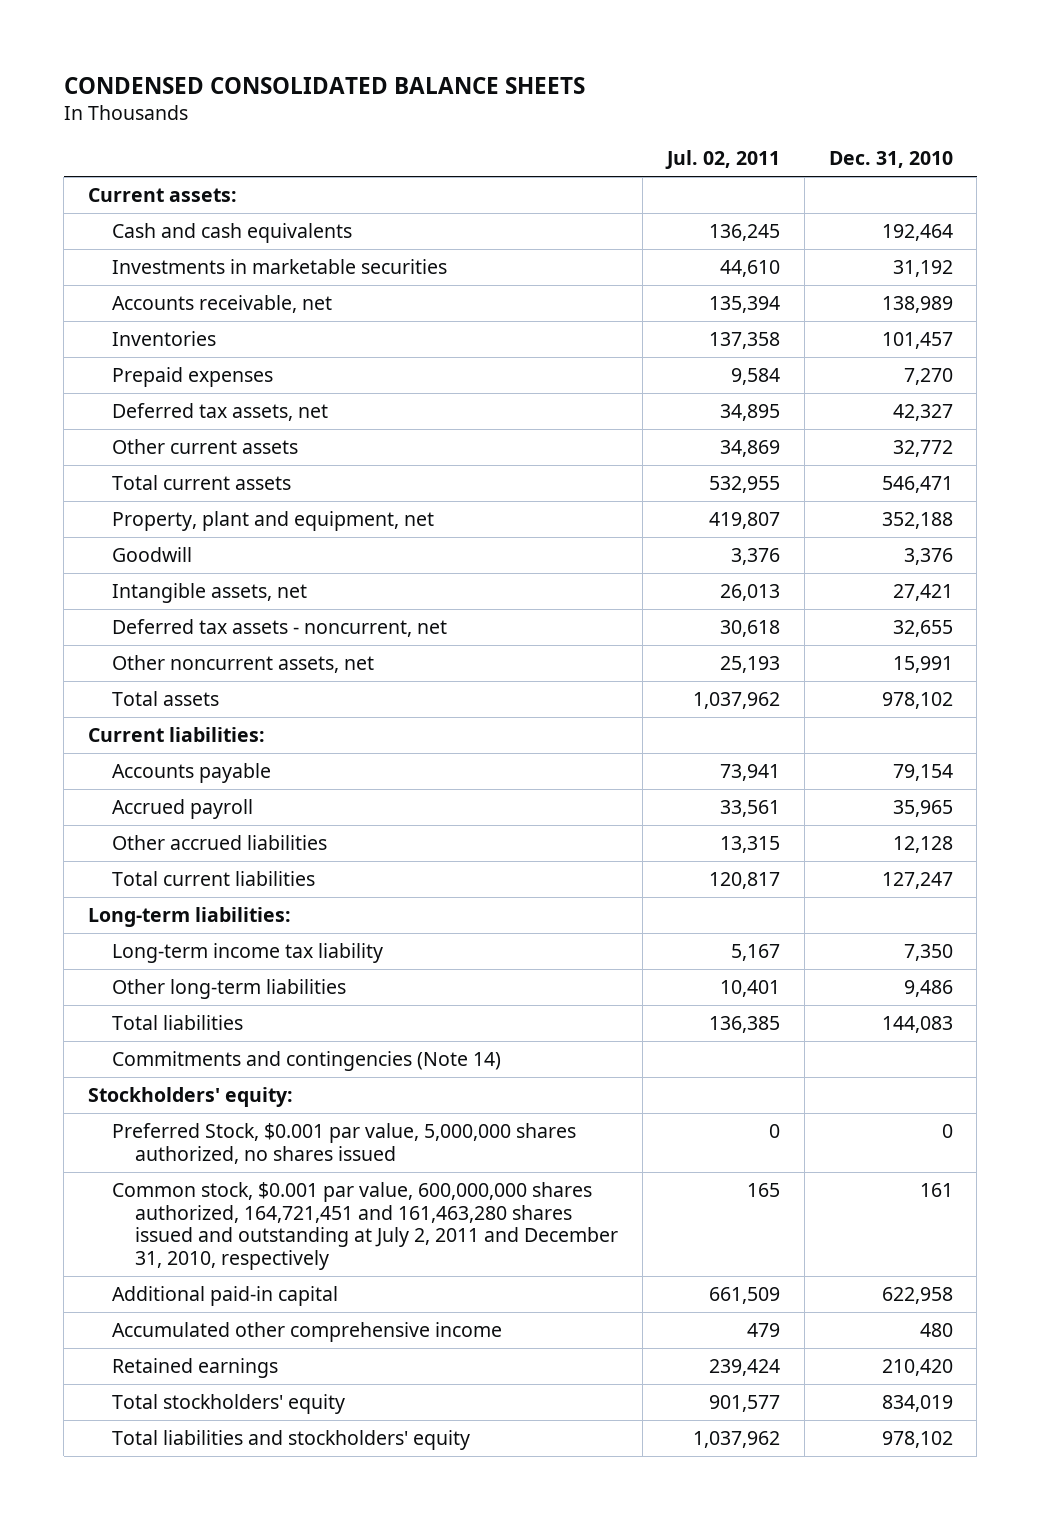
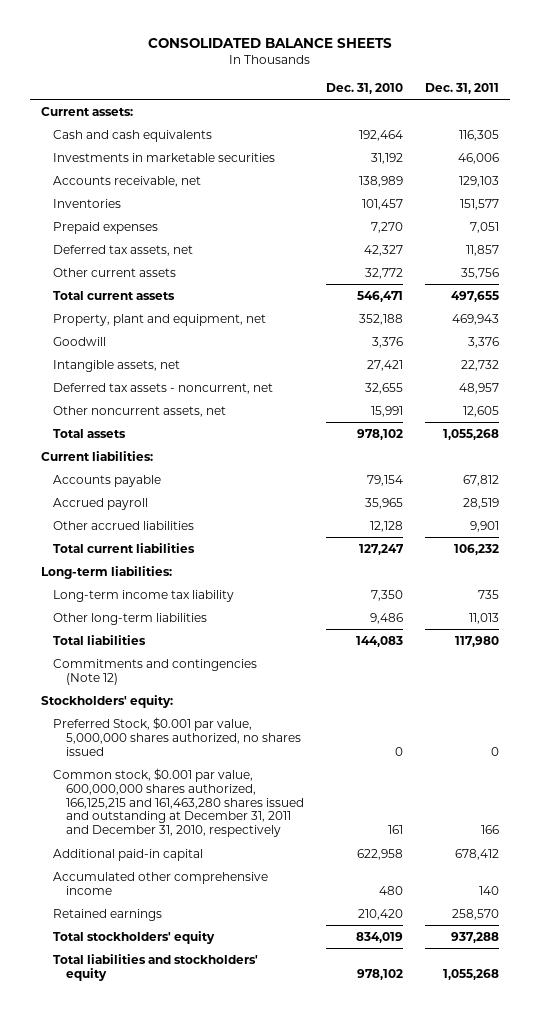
- CONDENSED CONSOLIDATED BALANCE SHEETS
+ CONSOLIDATED BALANCE SHEETS
- | Jul. 02, 2011 | Dec. 31, 2010
+ | Dec. 31, 2010 | Dec. 31, 2011
- Commitments and contingencies (Note 14)
+ Commitments and contingencies (Note 12)
- Common stock, $0.001 par value, 600,000,000 shares authorized, 164,721,451 and 161,463,280 shares issued and outstanding at July 2, 2011 and December 31, 2010, respectively | 165 | 161
+ Common stock, $0.001 par value, 600,000,000 shares authorized, 166,125,215 and 161,463,280 shares issued and outstanding at December 31, 2011 and December 31, 2010, respectively | 161 | 166

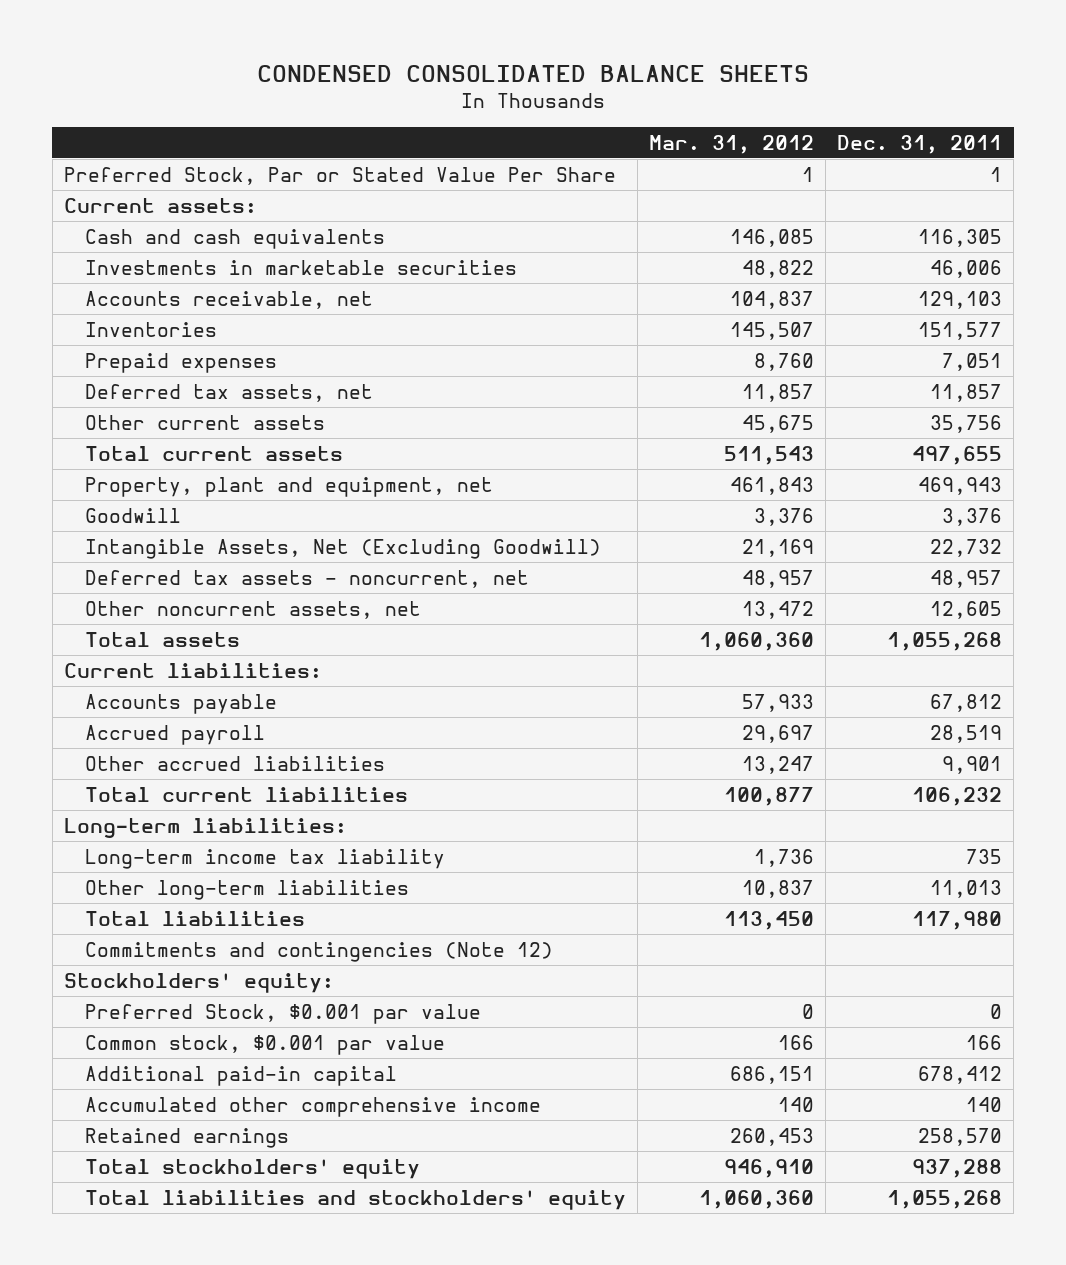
- CONSOLIDATED BALANCE SHEETS
+ CONDENSED CONSOLIDATED BALANCE SHEETS
- | Dec. 31, 2010 | Dec. 31, 2011
+ | Mar. 31, 2012 | Dec. 31, 2011
+ Preferred Stock, Par or Stated Value Per Share | 1 | 1
- Intangible assets, net | 27,421 | 22,732
+ Intangible Assets, Net (Excluding Goodwill) | 21,169 | 22,732
- Preferred Stock, $0.001 par value, 5,000,000 shares authorized, no shares issued | 0 | 0
- Common stock, $0.001 par value, 600,000,000 shares authorized, 166,125,215 and 161,463,280 shares issued and outstanding at December 31, 2011 and December 31, 2010, respectively | 161 | 166
+ Preferred Stock, $0.001 par value | 0 | 0
+ Common stock, $0.001 par value | 166 | 166

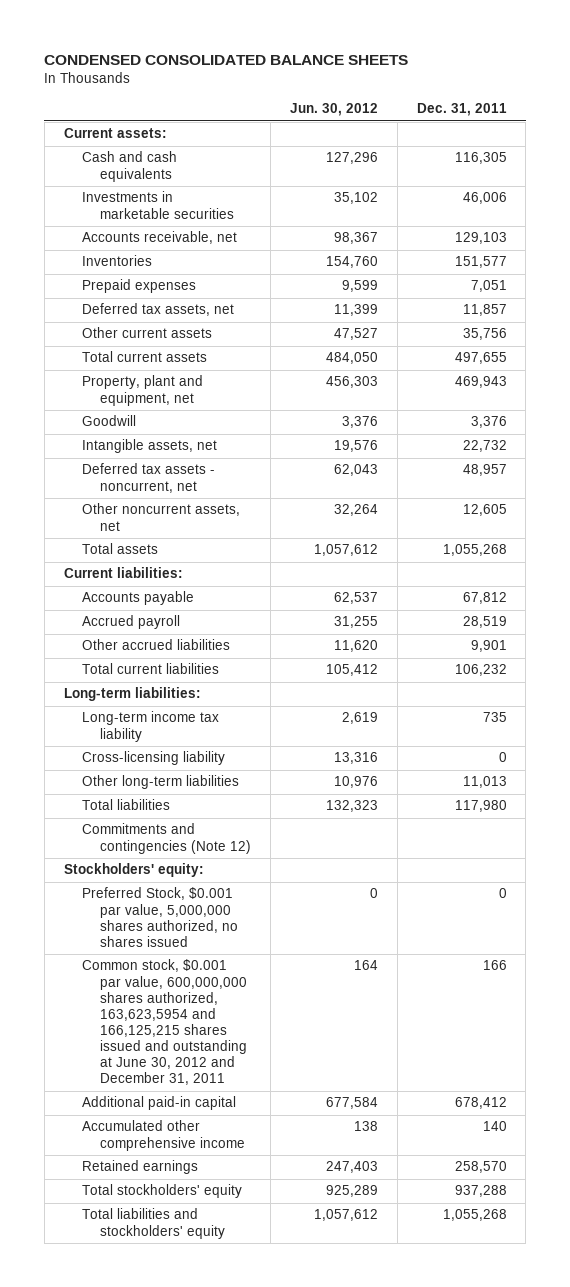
- | Mar. 31, 2012 | Dec. 31, 2011
+ | Jun. 30, 2012 | Dec. 31, 2011
- Preferred Stock, Par or Stated Value Per Share | 1 | 1
- Intangible Assets, Net (Excluding Goodwill) | 21,169 | 22,732
+ Intangible assets, net | 19,576 | 22,732
+ Cross-licensing liability | 13,316 | 0
- Preferred Stock, $0.001 par value | 0 | 0
- Common stock, $0.001 par value | 166 | 166
+ Preferred Stock, $0.001 par value, 5,000,000 shares authorized, no shares issued | 0 | 0
+ Common stock, $0.001 par value, 600,000,000 shares authorized, 163,623,5954 and 166,125,215 shares issued and outstanding at June 30, 2012 and December 31, 2011 | 164 | 166

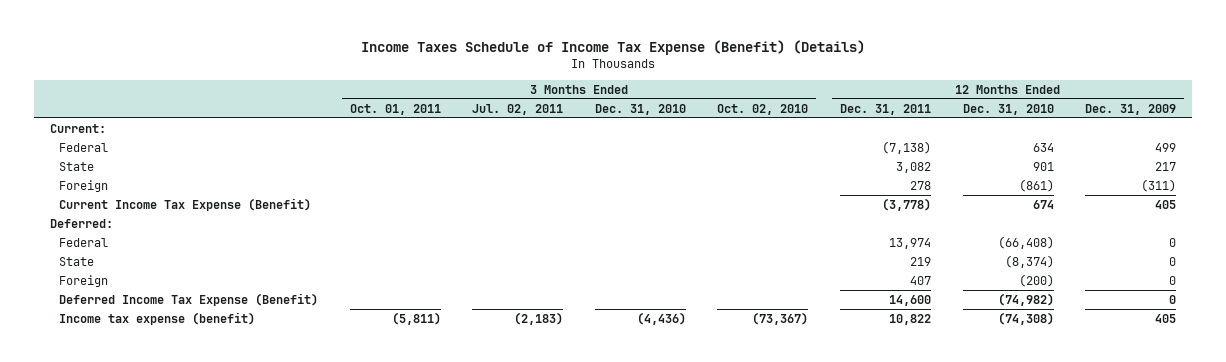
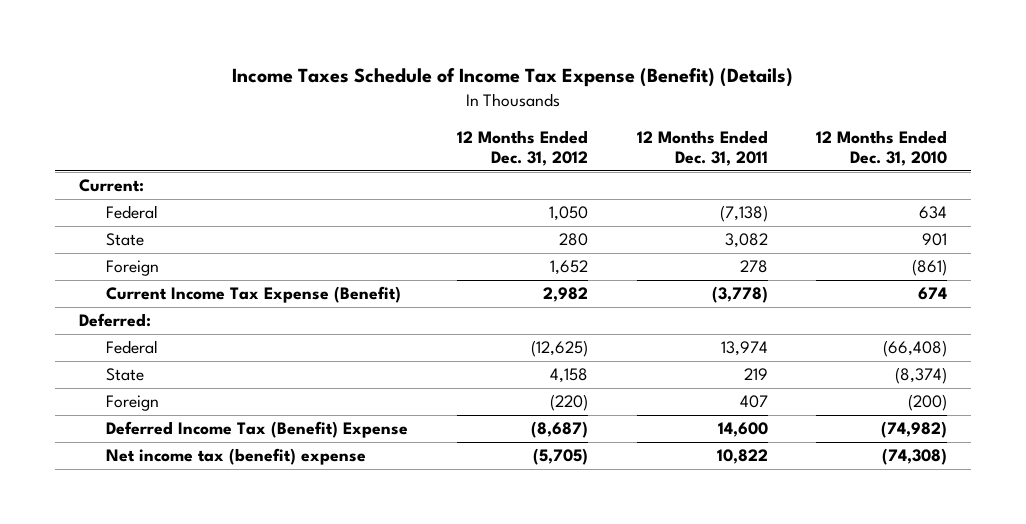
- | 3 Months Ended Oct. 01, 2011 | 3 Months Ended Jul. 02, 2011 | 3 Months Ended Dec. 31, 2010 | 3 Months Ended Oct. 02, 2010 | 12 Months Ended Dec. 31, 2011 | 12 Months Ended Dec. 31, 2010 | 12 Months Ended Dec. 31, 2009
+ | 12 Months Ended Dec. 31, 2012 | 12 Months Ended Dec. 31, 2011 | 12 Months Ended Dec. 31, 2010
- Deferred Income Tax Expense (Benefit) | | | | | 14,600 | (74,982) | 0
- Income tax expense (benefit) | (5,811) | (2,183) | (4,436) | (73,367) | 10,822 | (74,308) | 405
+ Deferred Income Tax (Benefit) Expense | (8,687) | 14,600 | (74,982)
+ Net income tax (benefit) expense | (5,705) | 10,822 | (74,308)

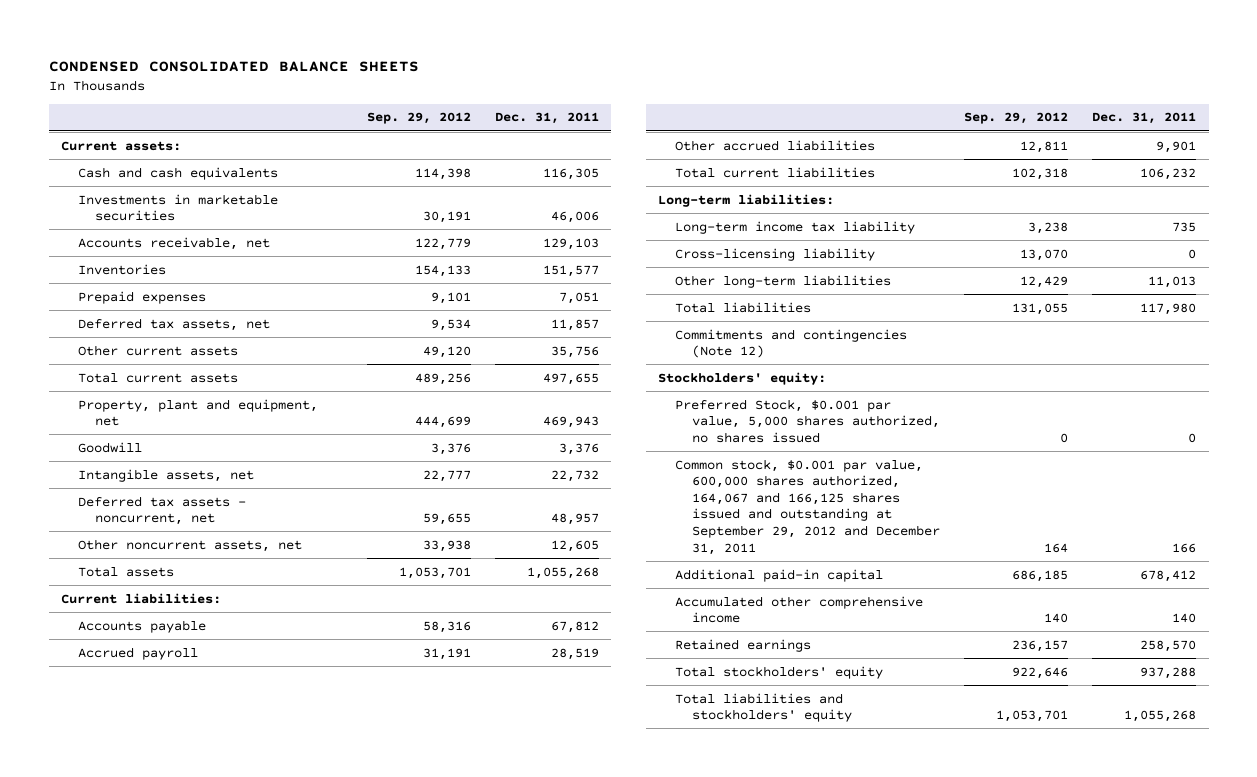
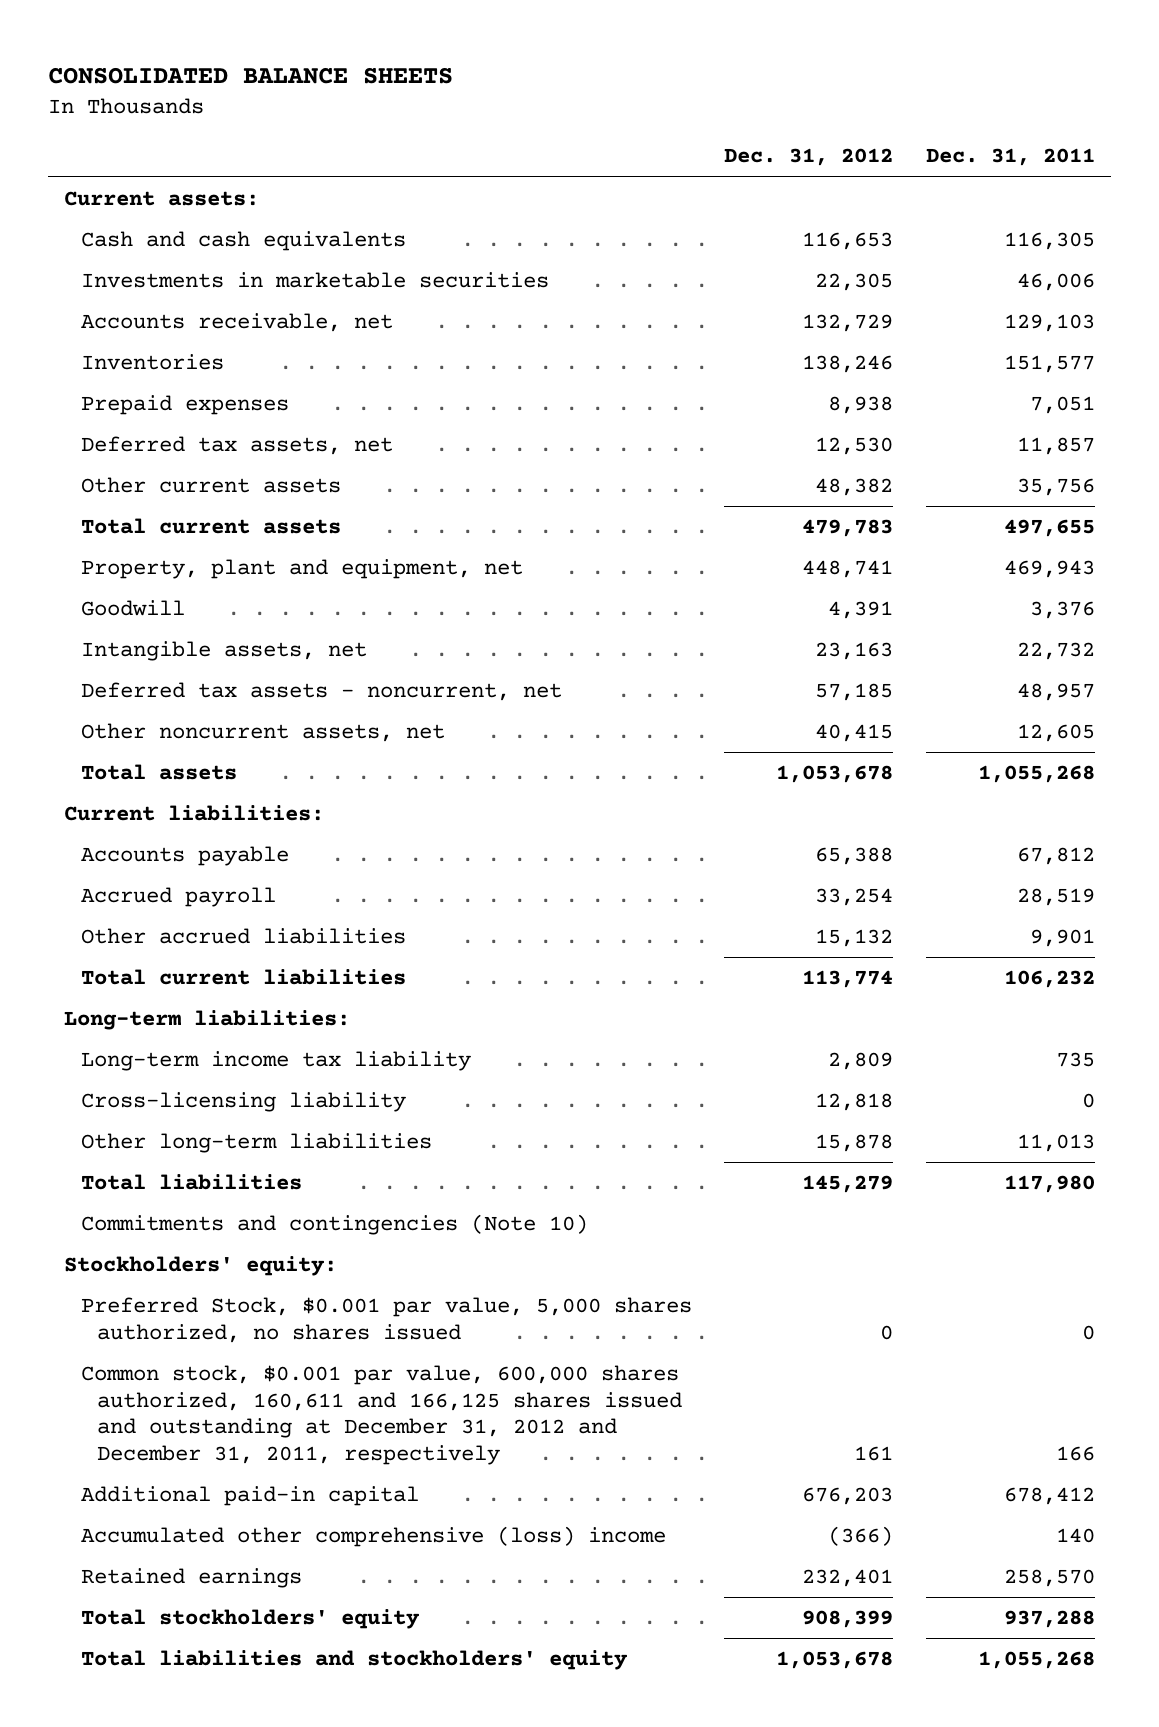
- CONDENSED CONSOLIDATED BALANCE SHEETS
+ CONSOLIDATED BALANCE SHEETS
- | Sep. 29, 2012 | Dec. 31, 2011
+ | Dec. 31, 2012 | Dec. 31, 2011
- Commitments and contingencies (Note 12)
+ Commitments and contingencies (Note 10)
- Common stock, $0.001 par value, 600,000 shares authorized, 164,067 and 166,125 shares issued and outstanding at September 29, 2012 and December 31, 2011 | 164 | 166
+ Common stock, $0.001 par value, 600,000 shares authorized, 160,611 and 166,125 shares issued and outstanding at December 31, 2012 and December 31, 2011, respectively | 161 | 166
- Accumulated other comprehensive income | 140 | 140
+ Accumulated other comprehensive (loss) income | (366) | 140

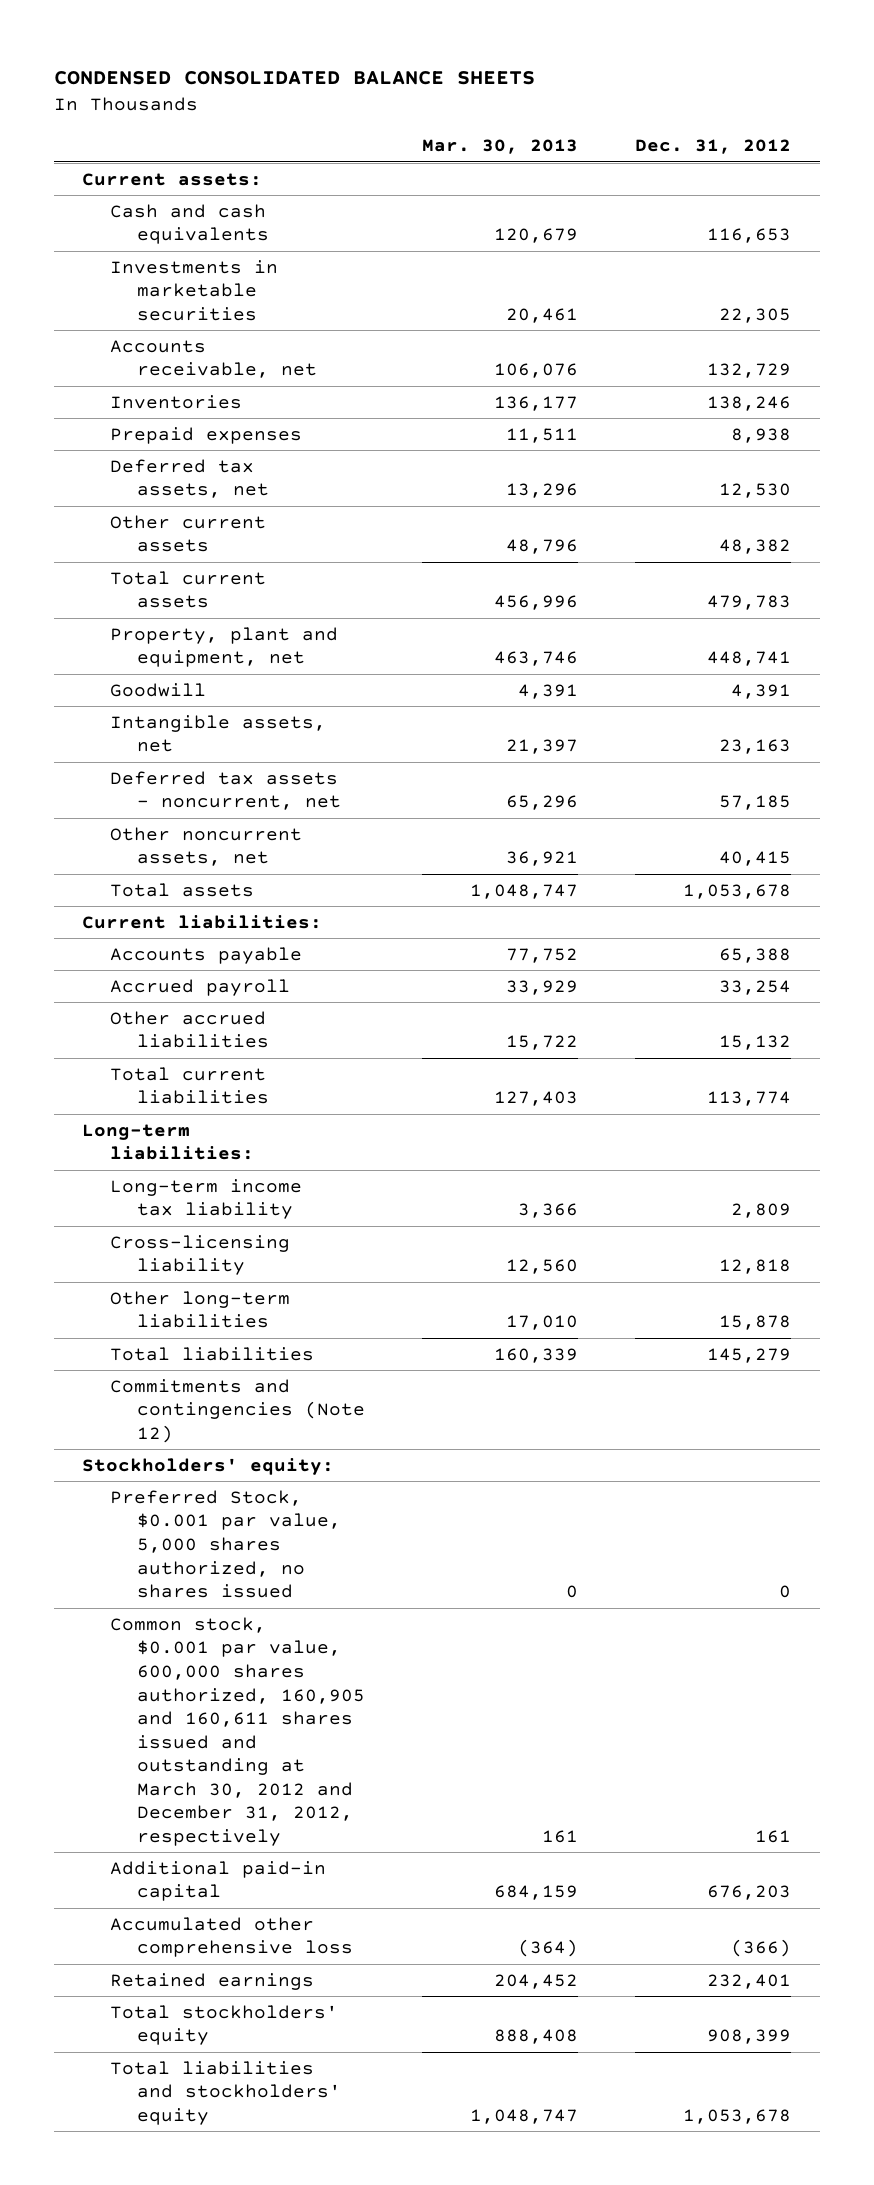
- CONSOLIDATED BALANCE SHEETS
+ CONDENSED CONSOLIDATED BALANCE SHEETS
- | Dec. 31, 2012 | Dec. 31, 2011
+ | Mar. 30, 2013 | Dec. 31, 2012
- Commitments and contingencies (Note 10)
+ Commitments and contingencies (Note 12)
- Common stock, $0.001 par value, 600,000 shares authorized, 160,611 and 166,125 shares issued and outstanding at December 31, 2012 and December 31, 2011, respectively | 161 | 166
+ Common stock, $0.001 par value, 600,000 shares authorized, 160,905 and 160,611 shares issued and outstanding at March 30, 2012 and December 31, 2012, respectively | 161 | 161
- Accumulated other comprehensive (loss) income | (366) | 140
+ Accumulated other comprehensive loss | (364) | (366)

